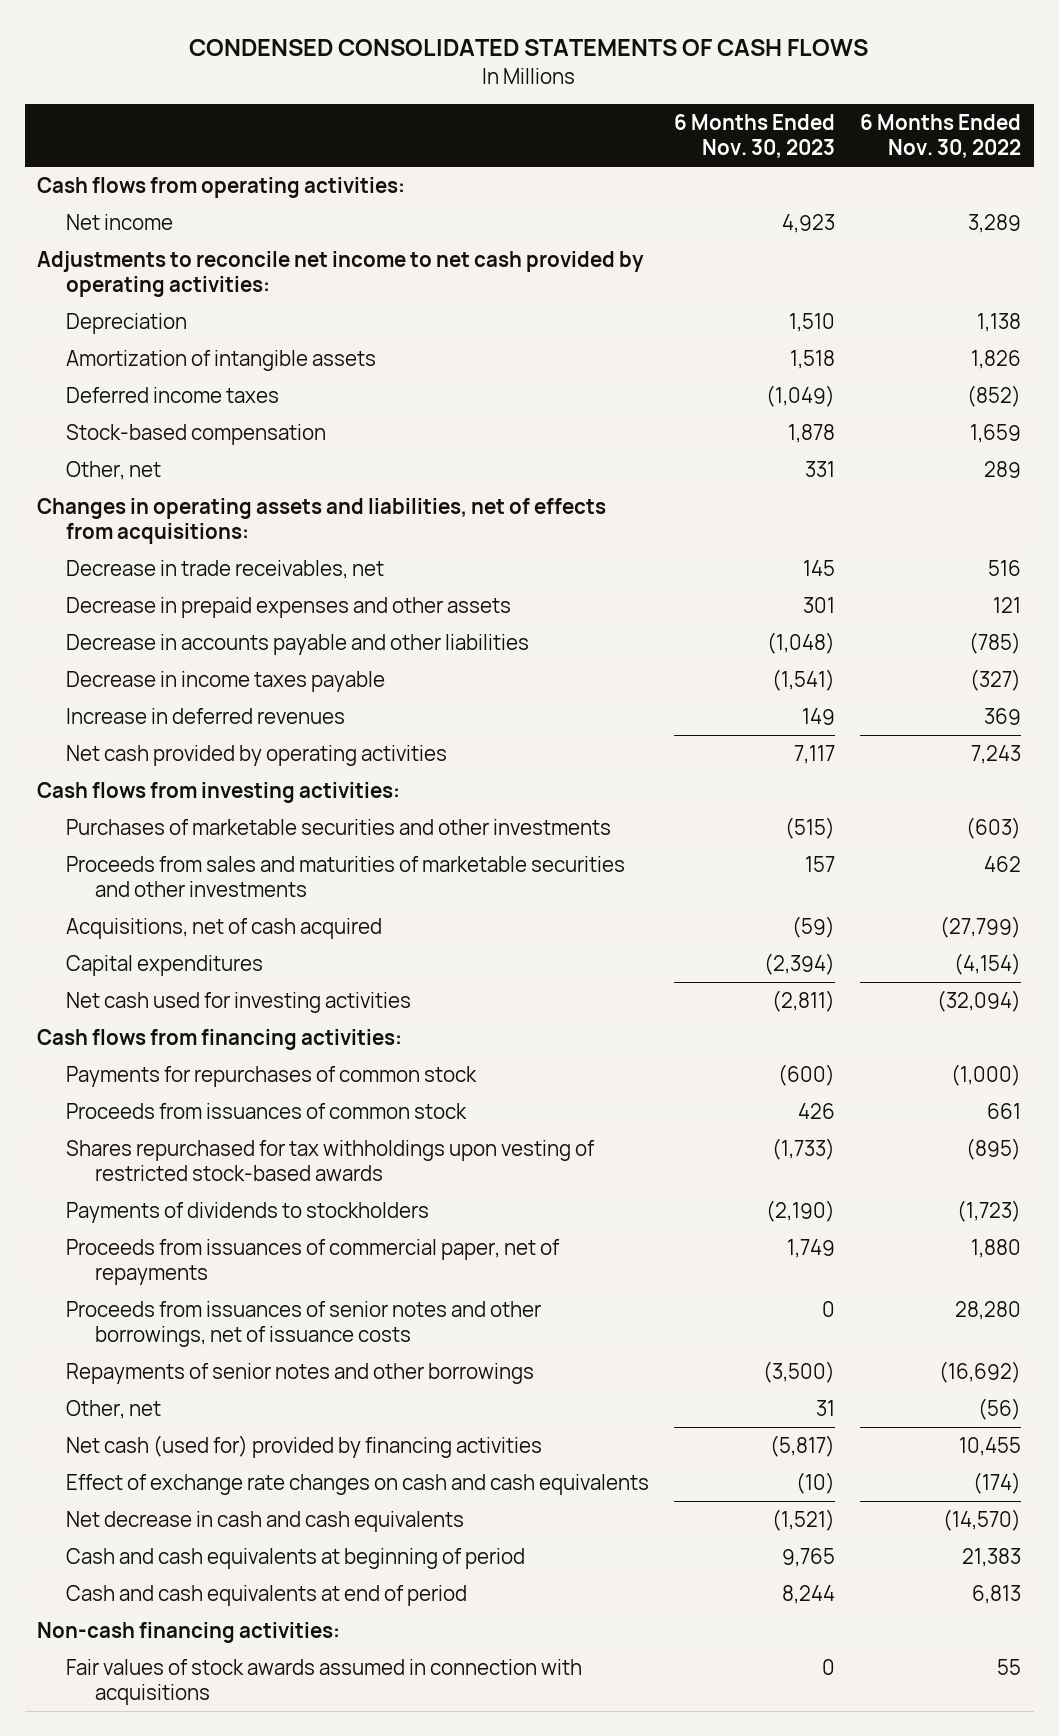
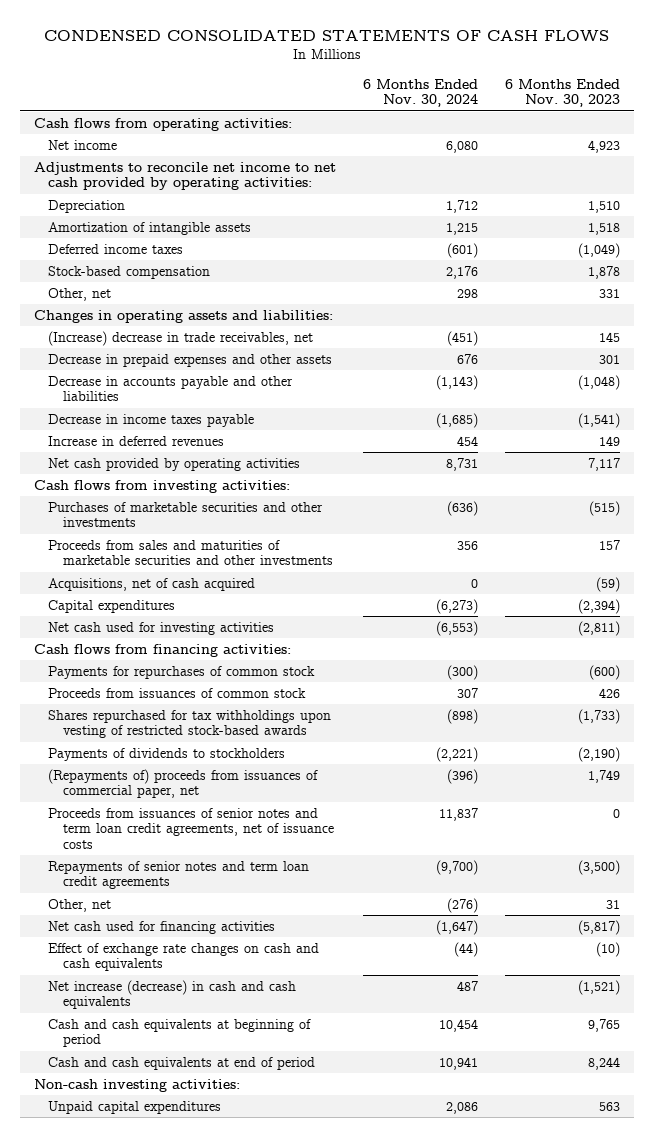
- | 6 Months Ended Nov. 30, 2023 | 6 Months Ended Nov. 30, 2022
+ | 6 Months Ended Nov. 30, 2024 | 6 Months Ended Nov. 30, 2023
- Changes in operating assets and liabilities, net of effects from acquisitions:
- Decrease in trade receivables, net | 145 | 516
+ Changes in operating assets and liabilities:
+ (Increase) decrease in trade receivables, net | (451) | 145
- Proceeds from issuances of commercial paper, net of repayments | 1,749 | 1,880
- Proceeds from issuances of senior notes and other borrowings, net of issuance costs | 0 | 28,280
- Repayments of senior notes and other borrowings | (3,500) | (16,692)
+ (Repayments of) proceeds from issuances of commercial paper, net | (396) | 1,749
+ Proceeds from issuances of senior notes and term loan credit agreements, net of issuance costs | 11,837 | 0
+ Repayments of senior notes and term loan credit agreements | (9,700) | (3,500)
- Net cash (used for) provided by financing activities | (5,817) | 10,455
+ Net cash used for financing activities | (1,647) | (5,817)
- Net decrease in cash and cash equivalents | (1,521) | (14,570)
+ Net increase (decrease) in cash and cash equivalents | 487 | (1,521)
- Non-cash financing activities:
- Fair values of stock awards assumed in connection with acquisitions | 0 | 55
+ Non-cash investing activities:
+ Unpaid capital expenditures | 2,086 | 563

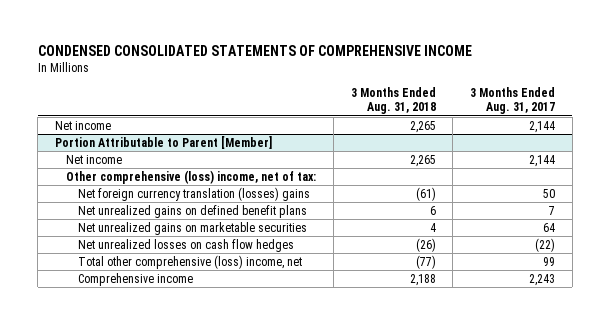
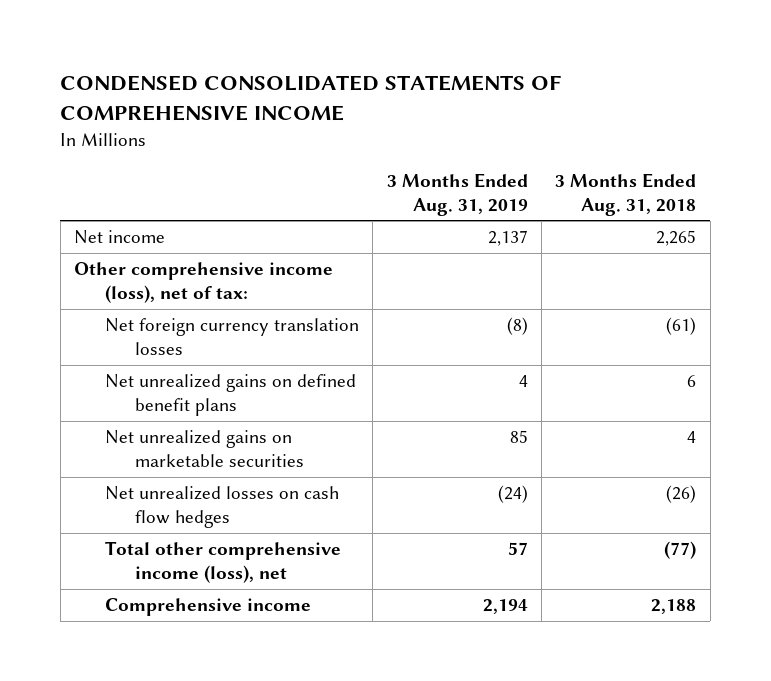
- | 3 Months Ended Aug. 31, 2018 | 3 Months Ended Aug. 31, 2017
+ | 3 Months Ended Aug. 31, 2019 | 3 Months Ended Aug. 31, 2018
- Portion Attributable to Parent [Member]
- Net income | 2,265 | 2,144
- Other comprehensive (loss) income, net of tax:
- Net foreign currency translation (losses) gains | (61) | 50
+ Other comprehensive income (loss), net of tax:
+ Net foreign currency translation losses | (8) | (61)
- Total other comprehensive (loss) income, net | (77) | 99
+ Total other comprehensive income (loss), net | 57 | (77)

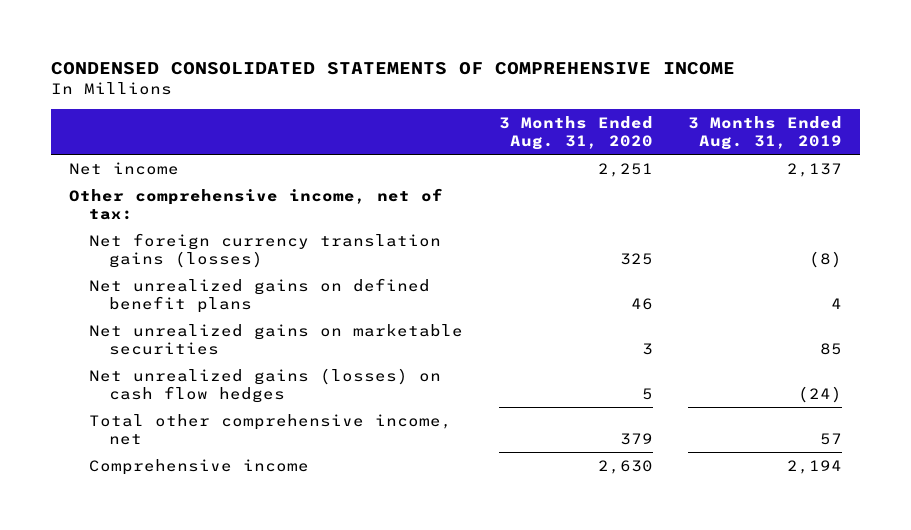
- | 3 Months Ended Aug. 31, 2019 | 3 Months Ended Aug. 31, 2018
+ | 3 Months Ended Aug. 31, 2020 | 3 Months Ended Aug. 31, 2019
- Other comprehensive income (loss), net of tax:
- Net foreign currency translation losses | (8) | (61)
+ Other comprehensive income, net of tax:
+ Net foreign currency translation gains (losses) | 325 | (8)
- Net unrealized losses on cash flow hedges | (24) | (26)
- Total other comprehensive income (loss), net | 57 | (77)
+ Net unrealized gains (losses) on cash flow hedges | 5 | (24)
+ Total other comprehensive income, net | 379 | 57

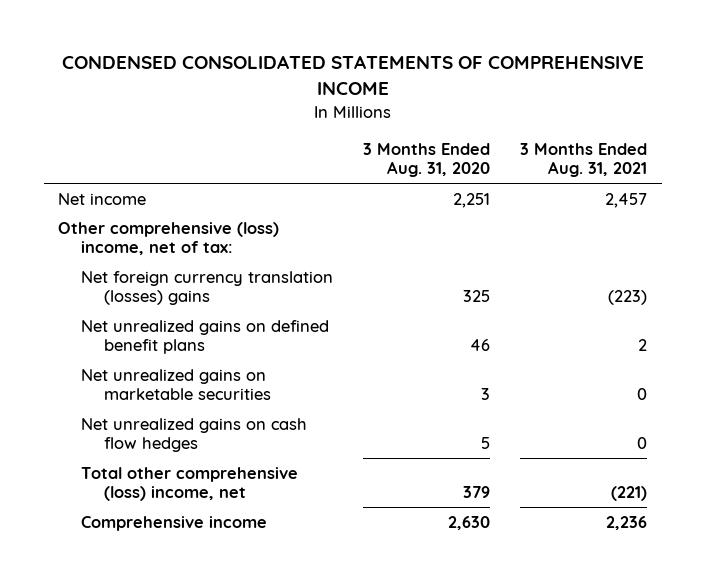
- | 3 Months Ended Aug. 31, 2020 | 3 Months Ended Aug. 31, 2019
+ | 3 Months Ended Aug. 31, 2020 | 3 Months Ended Aug. 31, 2021
- Other comprehensive income, net of tax:
- Net foreign currency translation gains (losses) | 325 | (8)
+ Other comprehensive (loss) income, net of tax:
+ Net foreign currency translation (losses) gains | 325 | (223)
- Net unrealized gains (losses) on cash flow hedges | 5 | (24)
- Total other comprehensive income, net | 379 | 57
+ Net unrealized gains on cash flow hedges | 5 | 0
+ Total other comprehensive (loss) income, net | 379 | (221)

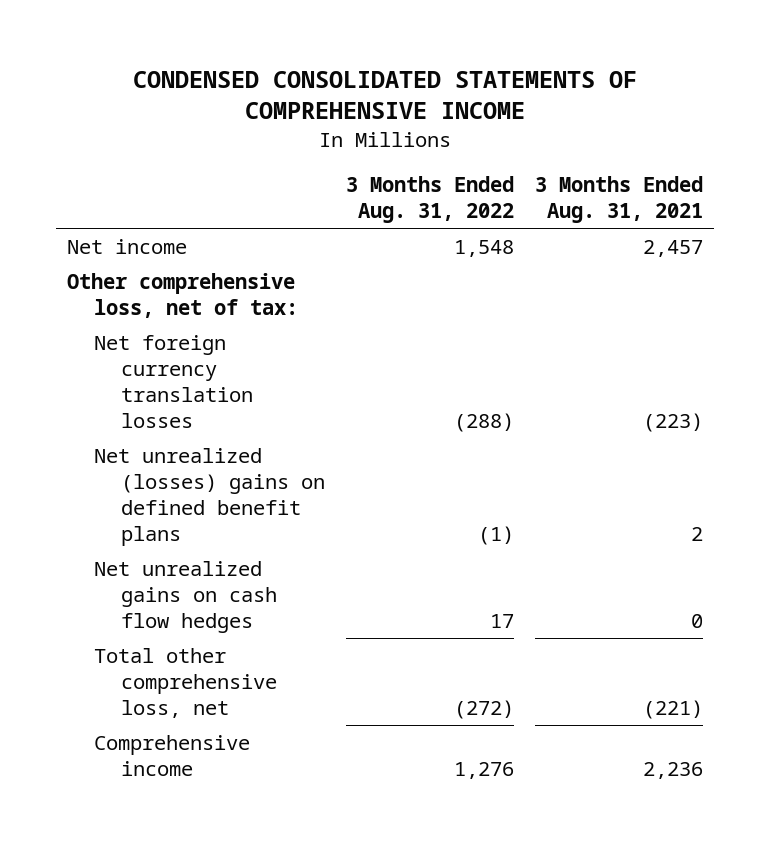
- | 3 Months Ended Aug. 31, 2020 | 3 Months Ended Aug. 31, 2021
+ | 3 Months Ended Aug. 31, 2022 | 3 Months Ended Aug. 31, 2021
- Other comprehensive (loss) income, net of tax:
- Net foreign currency translation (losses) gains | 325 | (223)
- Net unrealized gains on defined benefit plans | 46 | 2
- Net unrealized gains on marketable securities | 3 | 0
+ Other comprehensive loss, net of tax:
+ Net foreign currency translation losses | (288) | (223)
+ Net unrealized (losses) gains on defined benefit plans | (1) | 2
- Total other comprehensive (loss) income, net | 379 | (221)
+ Total other comprehensive loss, net | (272) | (221)

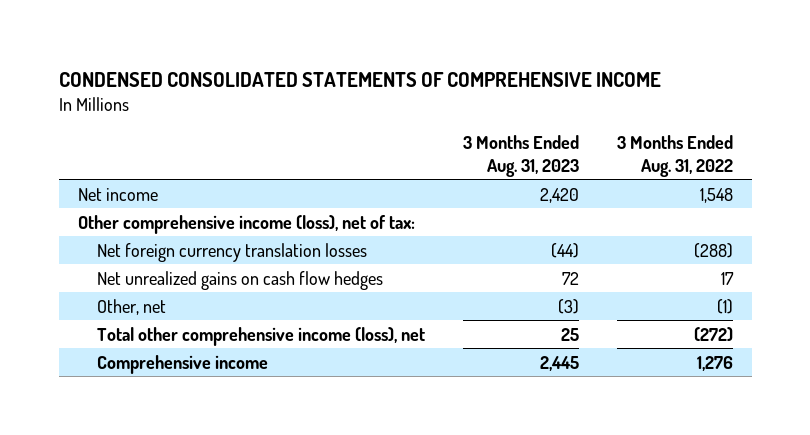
- | 3 Months Ended Aug. 31, 2022 | 3 Months Ended Aug. 31, 2021
+ | 3 Months Ended Aug. 31, 2023 | 3 Months Ended Aug. 31, 2022
- Other comprehensive loss, net of tax:
+ Other comprehensive income (loss), net of tax:
- Net unrealized (losses) gains on defined benefit plans | (1) | 2
- Total other comprehensive loss, net | (272) | (221)
+ Other, net | (3) | (1)
+ Total other comprehensive income (loss), net | 25 | (272)

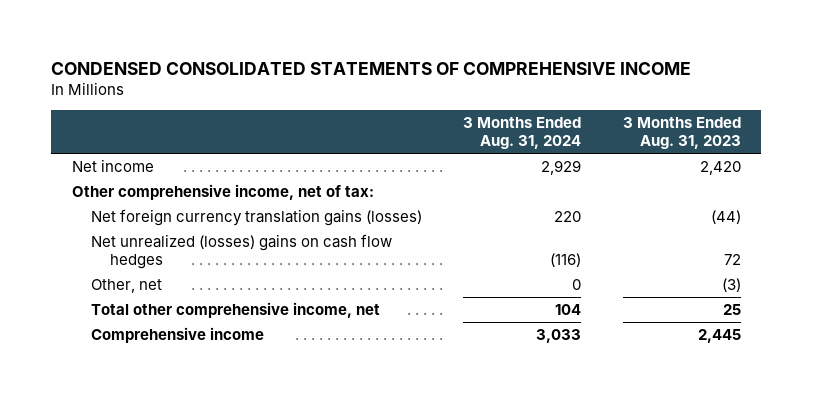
- | 3 Months Ended Aug. 31, 2023 | 3 Months Ended Aug. 31, 2022
+ | 3 Months Ended Aug. 31, 2024 | 3 Months Ended Aug. 31, 2023
- Other comprehensive income (loss), net of tax:
- Net foreign currency translation losses | (44) | (288)
- Net unrealized gains on cash flow hedges | 72 | 17
+ Other comprehensive income, net of tax:
+ Net foreign currency translation gains (losses) | 220 | (44)
+ Net unrealized (losses) gains on cash flow hedges | (116) | 72
- Total other comprehensive income (loss), net | 25 | (272)
+ Total other comprehensive income, net | 104 | 25

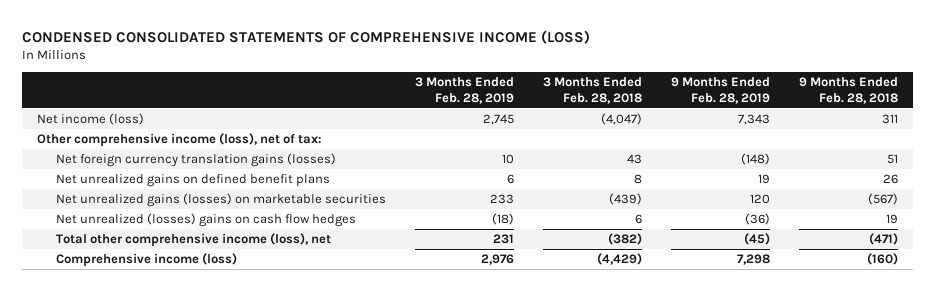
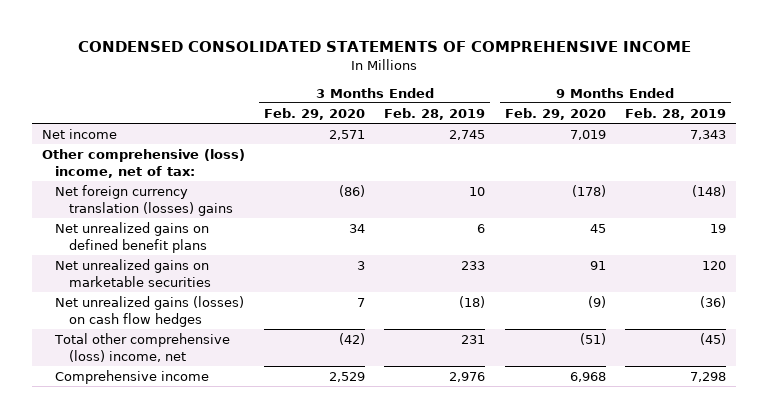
- CONDENSED CONSOLIDATED STATEMENTS OF COMPREHENSIVE INCOME (LOSS)
+ CONDENSED CONSOLIDATED STATEMENTS OF COMPREHENSIVE INCOME
- | 3 Months Ended Feb. 28, 2019 | 3 Months Ended Feb. 28, 2018 | 9 Months Ended Feb. 28, 2019 | 9 Months Ended Feb. 28, 2018
+ | 3 Months Ended Feb. 29, 2020 | 3 Months Ended Feb. 28, 2019 | 9 Months Ended Feb. 29, 2020 | 9 Months Ended Feb. 28, 2019
- Net income (loss) | 2,745 | (4,047) | 7,343 | 311
- Other comprehensive income (loss), net of tax:
- Net foreign currency translation gains (losses) | 10 | 43 | (148) | 51
+ Net income | 2,571 | 2,745 | 7,019 | 7,343
+ Other comprehensive (loss) income, net of tax:
+ Net foreign currency translation (losses) gains | (86) | 10 | (178) | (148)
- Net unrealized gains (losses) on marketable securities | 233 | (439) | 120 | (567)
- Net unrealized (losses) gains on cash flow hedges | (18) | 6 | (36) | 19
- Total other comprehensive income (loss), net | 231 | (382) | (45) | (471)
- Comprehensive income (loss) | 2,976 | (4,429) | 7,298 | (160)
+ Net unrealized gains on marketable securities | 3 | 233 | 91 | 120
+ Net unrealized gains (losses) on cash flow hedges | 7 | (18) | (9) | (36)
+ Total other comprehensive (loss) income, net | (42) | 231 | (51) | (45)
+ Comprehensive income | 2,529 | 2,976 | 6,968 | 7,298

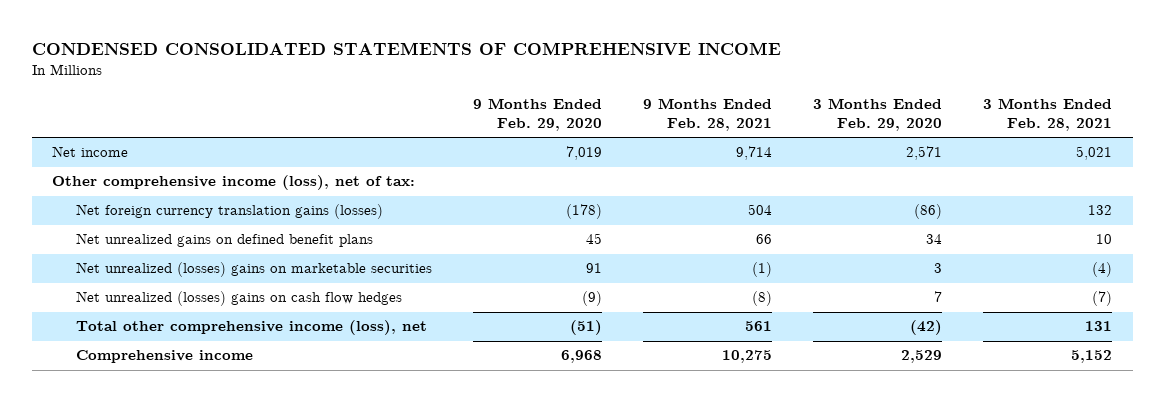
- | 3 Months Ended Feb. 29, 2020 | 3 Months Ended Feb. 28, 2019 | 9 Months Ended Feb. 29, 2020 | 9 Months Ended Feb. 28, 2019
+ | 9 Months Ended Feb. 29, 2020 | 9 Months Ended Feb. 28, 2021 | 3 Months Ended Feb. 29, 2020 | 3 Months Ended Feb. 28, 2021
- Other comprehensive (loss) income, net of tax:
- Net foreign currency translation (losses) gains | (86) | 10 | (178) | (148)
+ Other comprehensive income (loss), net of tax:
+ Net foreign currency translation gains (losses) | (178) | 504 | (86) | 132
- Net unrealized gains on marketable securities | 3 | 233 | 91 | 120
- Net unrealized gains (losses) on cash flow hedges | 7 | (18) | (9) | (36)
- Total other comprehensive (loss) income, net | (42) | 231 | (51) | (45)
+ Net unrealized (losses) gains on marketable securities | 91 | (1) | 3 | (4)
+ Net unrealized (losses) gains on cash flow hedges | (9) | (8) | 7 | (7)
+ Total other comprehensive income (loss), net | (51) | 561 | (42) | 131

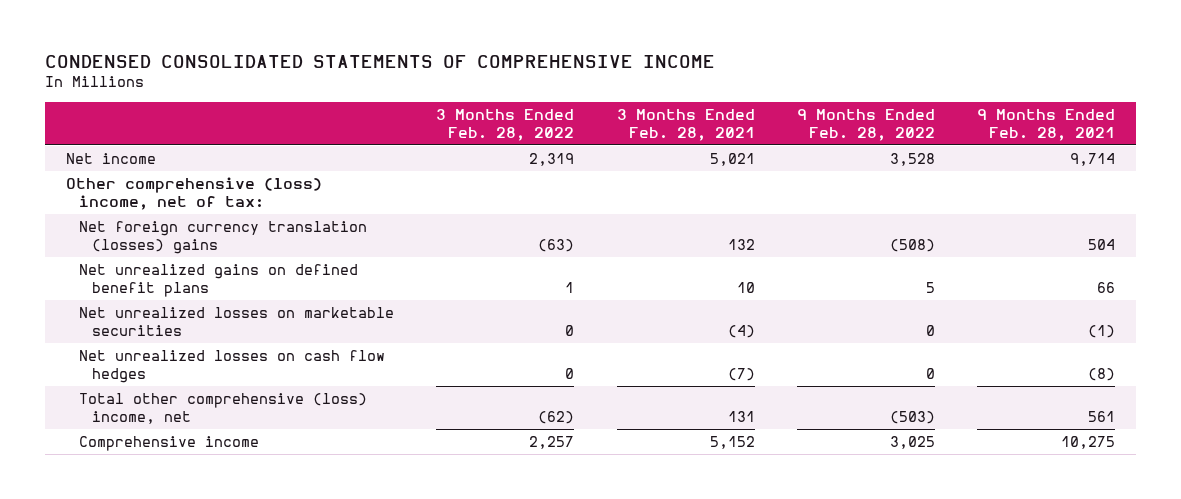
- | 9 Months Ended Feb. 29, 2020 | 9 Months Ended Feb. 28, 2021 | 3 Months Ended Feb. 29, 2020 | 3 Months Ended Feb. 28, 2021
+ | 3 Months Ended Feb. 28, 2022 | 3 Months Ended Feb. 28, 2021 | 9 Months Ended Feb. 28, 2022 | 9 Months Ended Feb. 28, 2021
- Other comprehensive income (loss), net of tax:
- Net foreign currency translation gains (losses) | (178) | 504 | (86) | 132
+ Other comprehensive (loss) income, net of tax:
+ Net foreign currency translation (losses) gains | (63) | 132 | (508) | 504
- Net unrealized (losses) gains on marketable securities | 91 | (1) | 3 | (4)
- Net unrealized (losses) gains on cash flow hedges | (9) | (8) | 7 | (7)
- Total other comprehensive income (loss), net | (51) | 561 | (42) | 131
+ Net unrealized losses on marketable securities | 0 | (4) | 0 | (1)
+ Net unrealized losses on cash flow hedges | 0 | (7) | 0 | (8)
+ Total other comprehensive (loss) income, net | (62) | 131 | (503) | 561

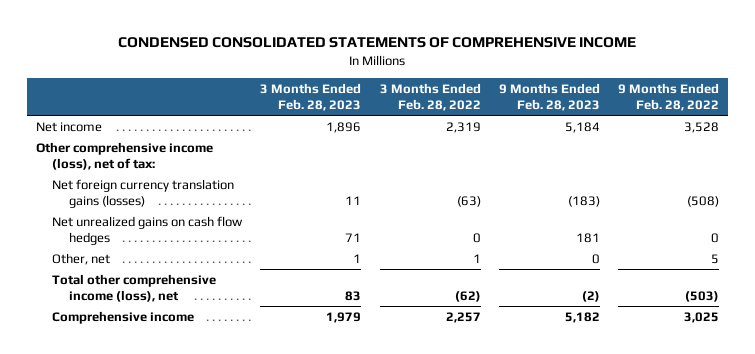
- | 3 Months Ended Feb. 28, 2022 | 3 Months Ended Feb. 28, 2021 | 9 Months Ended Feb. 28, 2022 | 9 Months Ended Feb. 28, 2021
+ | 3 Months Ended Feb. 28, 2023 | 3 Months Ended Feb. 28, 2022 | 9 Months Ended Feb. 28, 2023 | 9 Months Ended Feb. 28, 2022
- Other comprehensive (loss) income, net of tax:
- Net foreign currency translation (losses) gains | (63) | 132 | (508) | 504
- Net unrealized gains on defined benefit plans | 1 | 10 | 5 | 66
- Net unrealized losses on marketable securities | 0 | (4) | 0 | (1)
- Net unrealized losses on cash flow hedges | 0 | (7) | 0 | (8)
- Total other comprehensive (loss) income, net | (62) | 131 | (503) | 561
+ Other comprehensive income (loss), net of tax:
+ Net foreign currency translation gains (losses) | 11 | (63) | (183) | (508)
+ Net unrealized gains on cash flow hedges | 71 | 0 | 181 | 0
+ Other, net | 1 | 1 | 0 | 5
+ Total other comprehensive income (loss), net | 83 | (62) | (2) | (503)

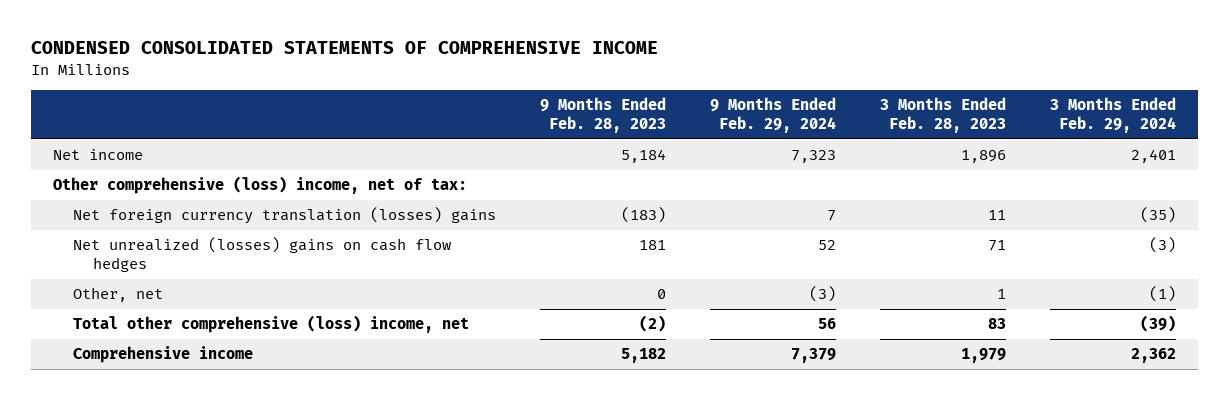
- | 3 Months Ended Feb. 28, 2023 | 3 Months Ended Feb. 28, 2022 | 9 Months Ended Feb. 28, 2023 | 9 Months Ended Feb. 28, 2022
+ | 9 Months Ended Feb. 28, 2023 | 9 Months Ended Feb. 29, 2024 | 3 Months Ended Feb. 28, 2023 | 3 Months Ended Feb. 29, 2024
- Other comprehensive income (loss), net of tax:
- Net foreign currency translation gains (losses) | 11 | (63) | (183) | (508)
- Net unrealized gains on cash flow hedges | 71 | 0 | 181 | 0
+ Other comprehensive (loss) income, net of tax:
+ Net foreign currency translation (losses) gains | (183) | 7 | 11 | (35)
+ Net unrealized (losses) gains on cash flow hedges | 181 | 52 | 71 | (3)
- Total other comprehensive income (loss), net | 83 | (62) | (2) | (503)
+ Total other comprehensive (loss) income, net | (2) | 56 | 83 | (39)

